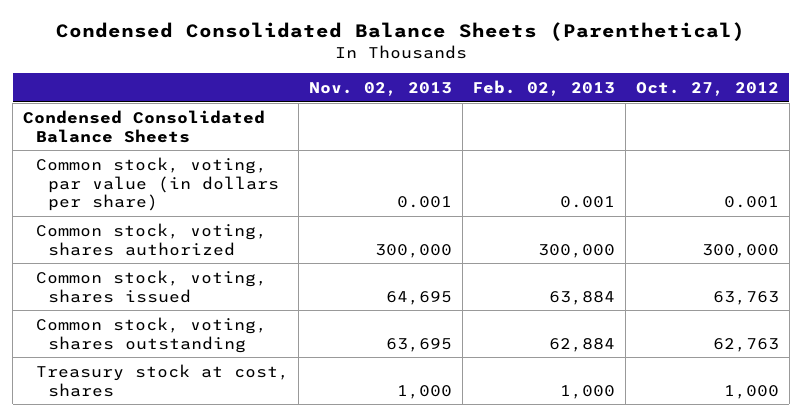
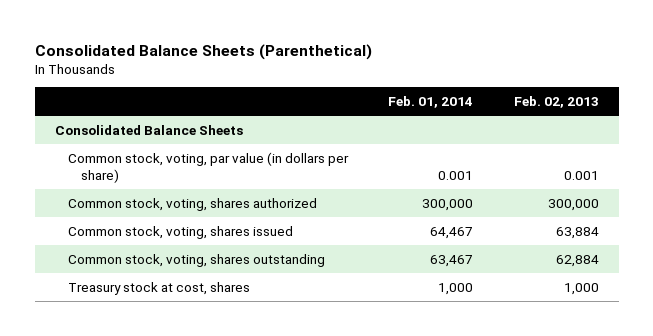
- Condensed Consolidated Balance Sheets (Parenthetical)
+ Consolidated Balance Sheets (Parenthetical)
- | Nov. 02, 2013 | Feb. 02, 2013 | Oct. 27, 2012
+ | Feb. 01, 2014 | Feb. 02, 2013
- Condensed Consolidated Balance Sheets
+ Consolidated Balance Sheets

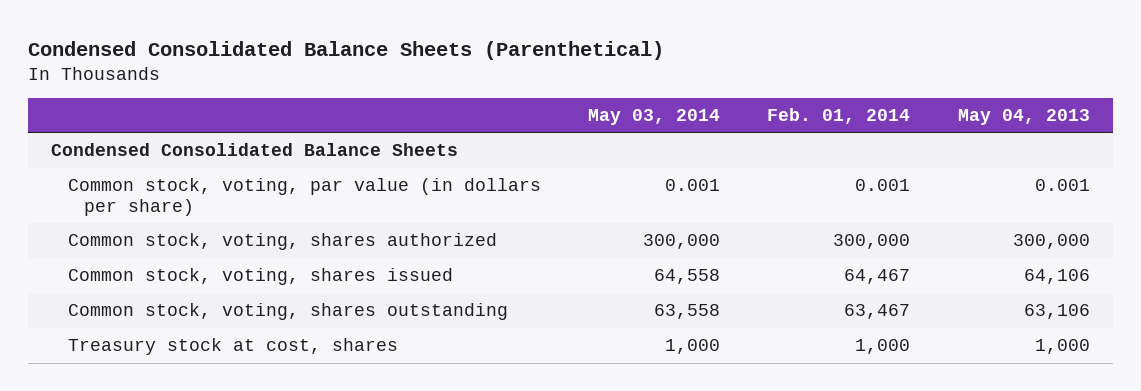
- Consolidated Balance Sheets (Parenthetical)
+ Condensed Consolidated Balance Sheets (Parenthetical)
- | Feb. 01, 2014 | Feb. 02, 2013
+ | May 03, 2014 | Feb. 01, 2014 | May 04, 2013
- Consolidated Balance Sheets
+ Condensed Consolidated Balance Sheets

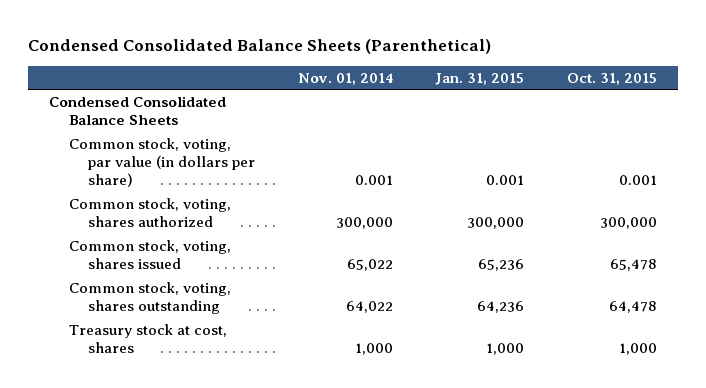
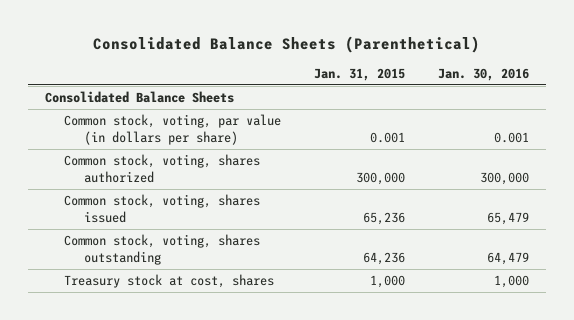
- Condensed Consolidated Balance Sheets (Parenthetical)
+ Consolidated Balance Sheets (Parenthetical)
- | Nov. 01, 2014 | Jan. 31, 2015 | Oct. 31, 2015
+ | Jan. 31, 2015 | Jan. 30, 2016
- Condensed Consolidated Balance Sheets
+ Consolidated Balance Sheets

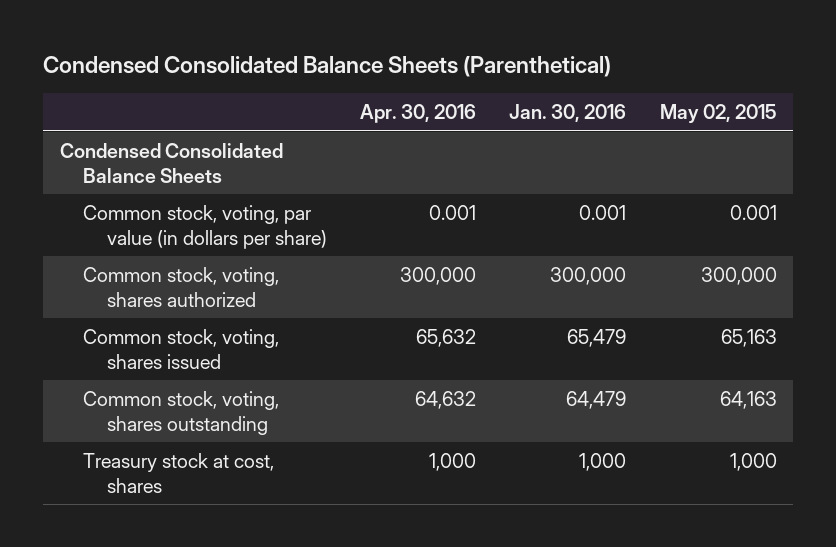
- Consolidated Balance Sheets (Parenthetical)
+ Condensed Consolidated Balance Sheets (Parenthetical)
- | Jan. 31, 2015 | Jan. 30, 2016
+ | Apr. 30, 2016 | Jan. 30, 2016 | May 02, 2015
- Consolidated Balance Sheets
+ Condensed Consolidated Balance Sheets

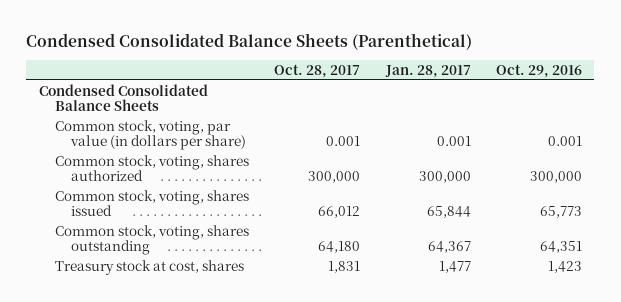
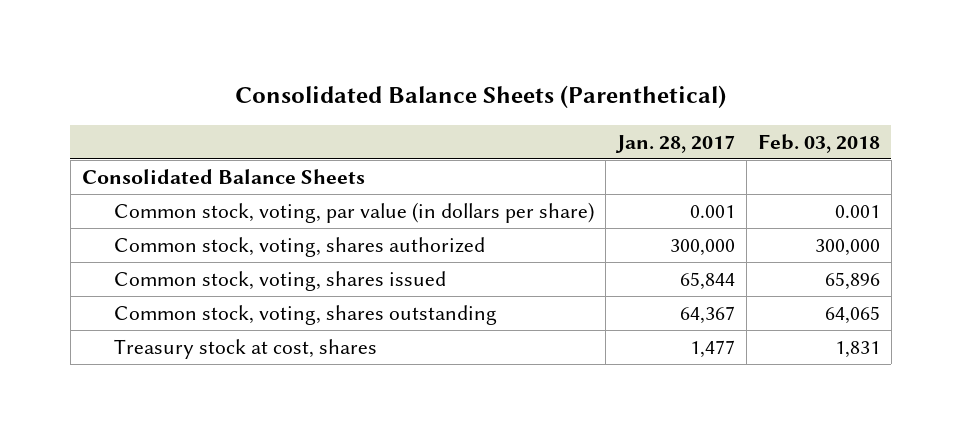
- Condensed Consolidated Balance Sheets (Parenthetical)
+ Consolidated Balance Sheets (Parenthetical)
- | Oct. 28, 2017 | Jan. 28, 2017 | Oct. 29, 2016
+ | Jan. 28, 2017 | Feb. 03, 2018
- Condensed Consolidated Balance Sheets
+ Consolidated Balance Sheets

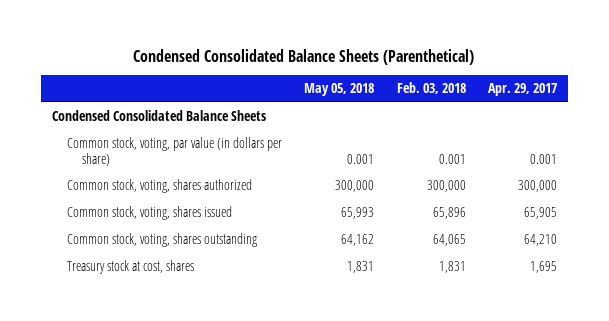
- Consolidated Balance Sheets (Parenthetical)
+ Condensed Consolidated Balance Sheets (Parenthetical)
- | Jan. 28, 2017 | Feb. 03, 2018
+ | May 05, 2018 | Feb. 03, 2018 | Apr. 29, 2017
- Consolidated Balance Sheets
+ Condensed Consolidated Balance Sheets

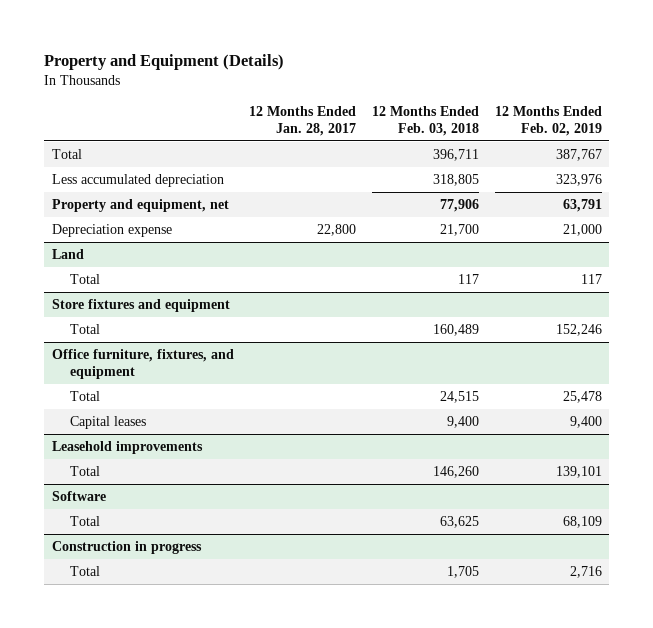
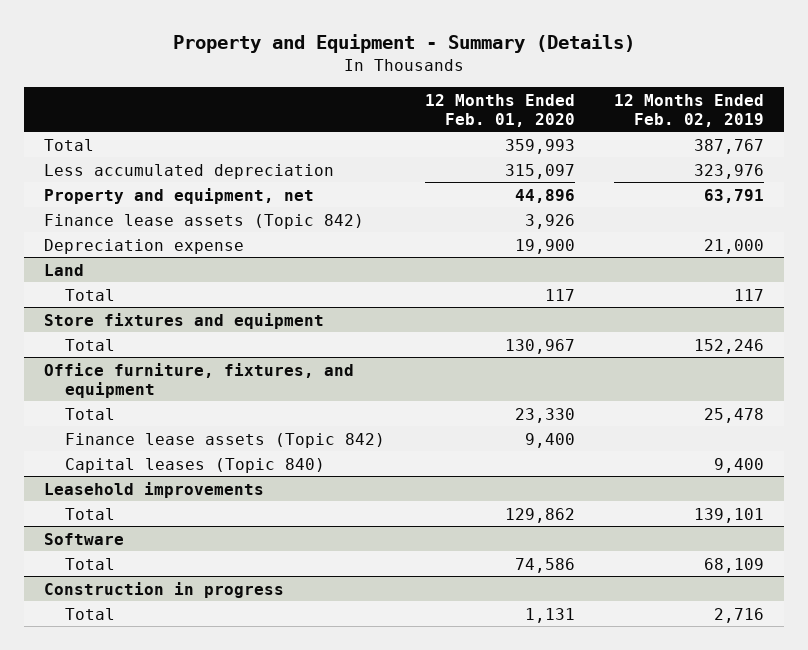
- Property and Equipment (Details)
+ Property and Equipment - Summary (Details)
- | 12 Months Ended Jan. 28, 2017 | 12 Months Ended Feb. 03, 2018 | 12 Months Ended Feb. 02, 2019
+ | 12 Months Ended Feb. 01, 2020 | 12 Months Ended Feb. 02, 2019
+ Finance lease assets (Topic 842) | 3,926 |
@ Office furniture, fixtures, and equipment
- Capital leases | | 9,400 | 9,400
+ Finance lease assets (Topic 842) | 9,400 |
+ Capital leases (Topic 840) | | 9,400

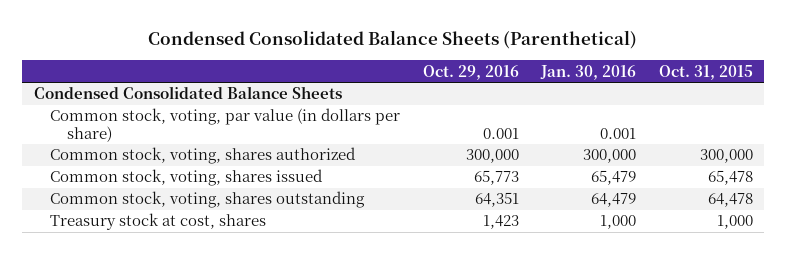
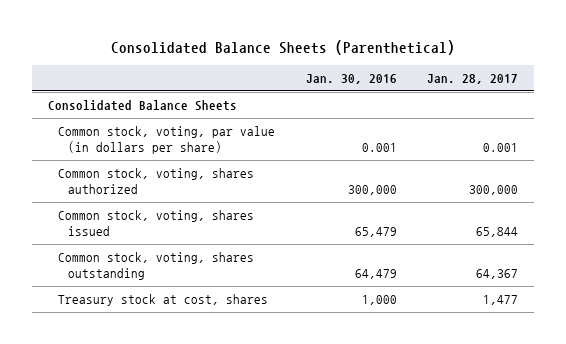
- Condensed Consolidated Balance Sheets (Parenthetical)
+ Consolidated Balance Sheets (Parenthetical)
- | Oct. 29, 2016 | Jan. 30, 2016 | Oct. 31, 2015
+ | Jan. 30, 2016 | Jan. 28, 2017
- Condensed Consolidated Balance Sheets
+ Consolidated Balance Sheets

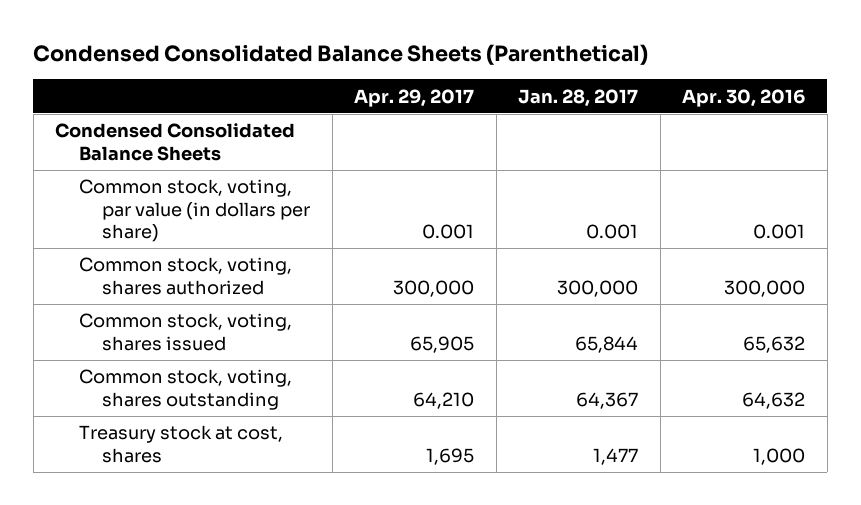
- Consolidated Balance Sheets (Parenthetical)
+ Condensed Consolidated Balance Sheets (Parenthetical)
- | Jan. 30, 2016 | Jan. 28, 2017
+ | Apr. 29, 2017 | Jan. 28, 2017 | Apr. 30, 2016
- Consolidated Balance Sheets
+ Condensed Consolidated Balance Sheets

